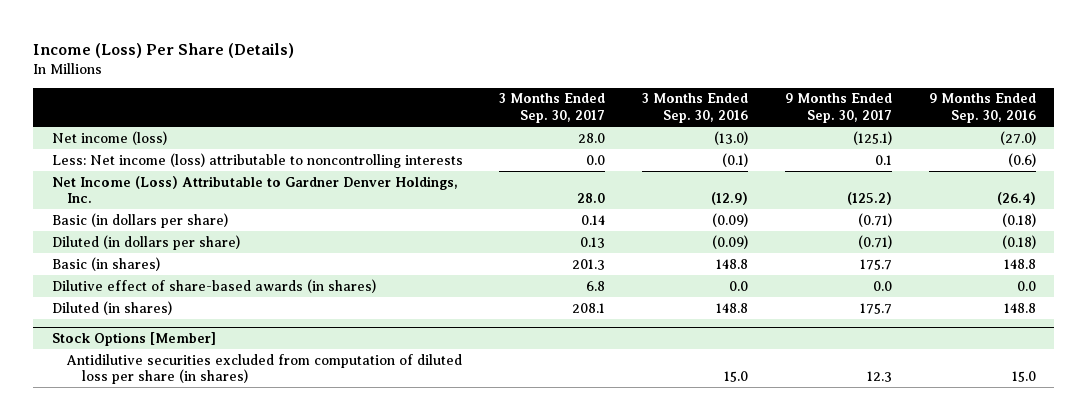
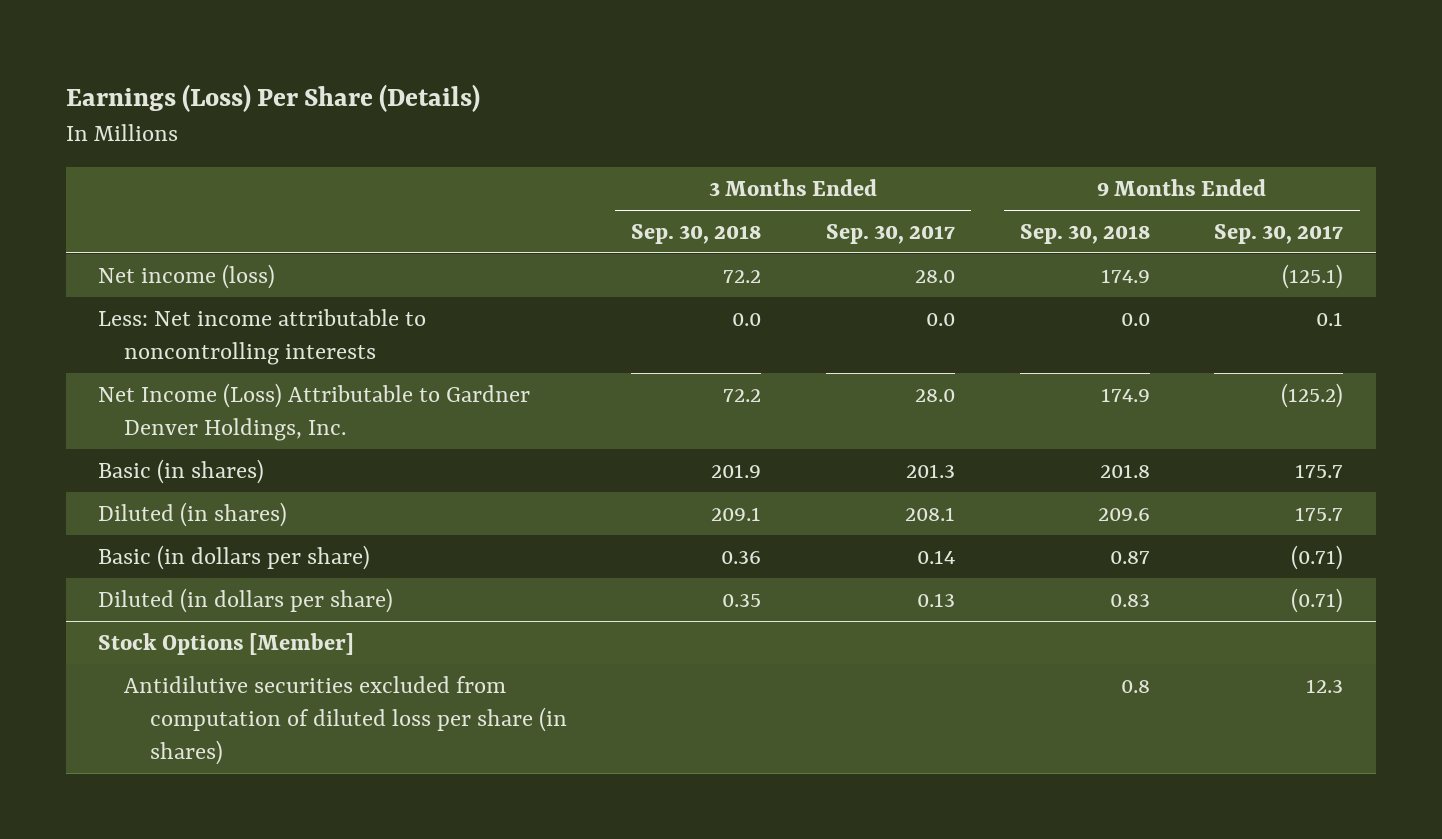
- Income (Loss) Per Share (Details)
+ Earnings (Loss) Per Share (Details)
- | 3 Months Ended Sep. 30, 2017 | 3 Months Ended Sep. 30, 2016 | 9 Months Ended Sep. 30, 2017 | 9 Months Ended Sep. 30, 2016
+ | 3 Months Ended Sep. 30, 2018 | 3 Months Ended Sep. 30, 2017 | 9 Months Ended Sep. 30, 2018 | 9 Months Ended Sep. 30, 2017
- Less: Net income (loss) attributable to noncontrolling interests | 0.0 | (0.1) | 0.1 | (0.6)
+ Less: Net income attributable to noncontrolling interests | 0.0 | 0.0 | 0.0 | 0.1
- Dilutive effect of share-based awards (in shares) | 6.8 | 0.0 | 0.0 | 0.0
moved down: Basic (in dollars per share) | 0.36 | 0.14 | 0.87 | (0.71)
moved down: Diluted (in dollars per share) | 0.35 | 0.13 | 0.83 | (0.71)

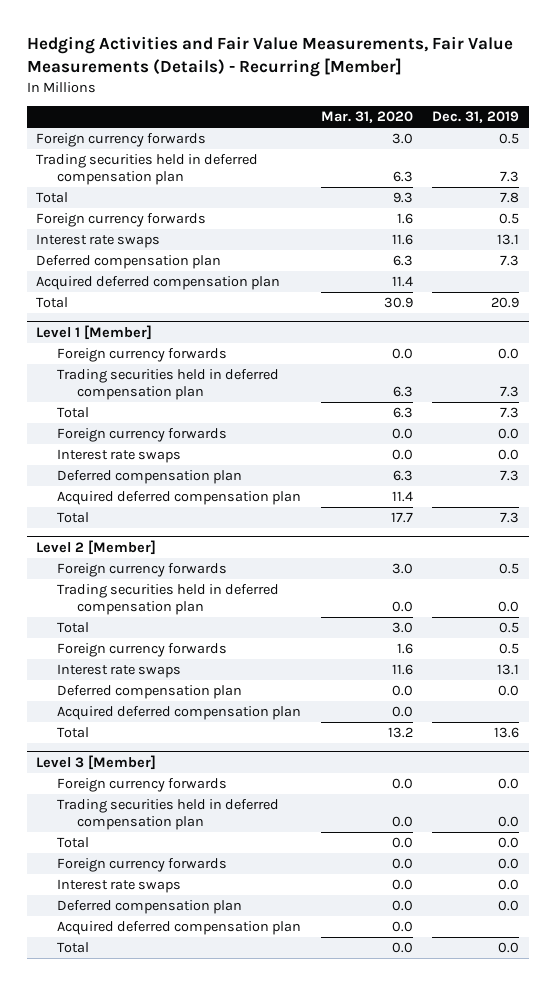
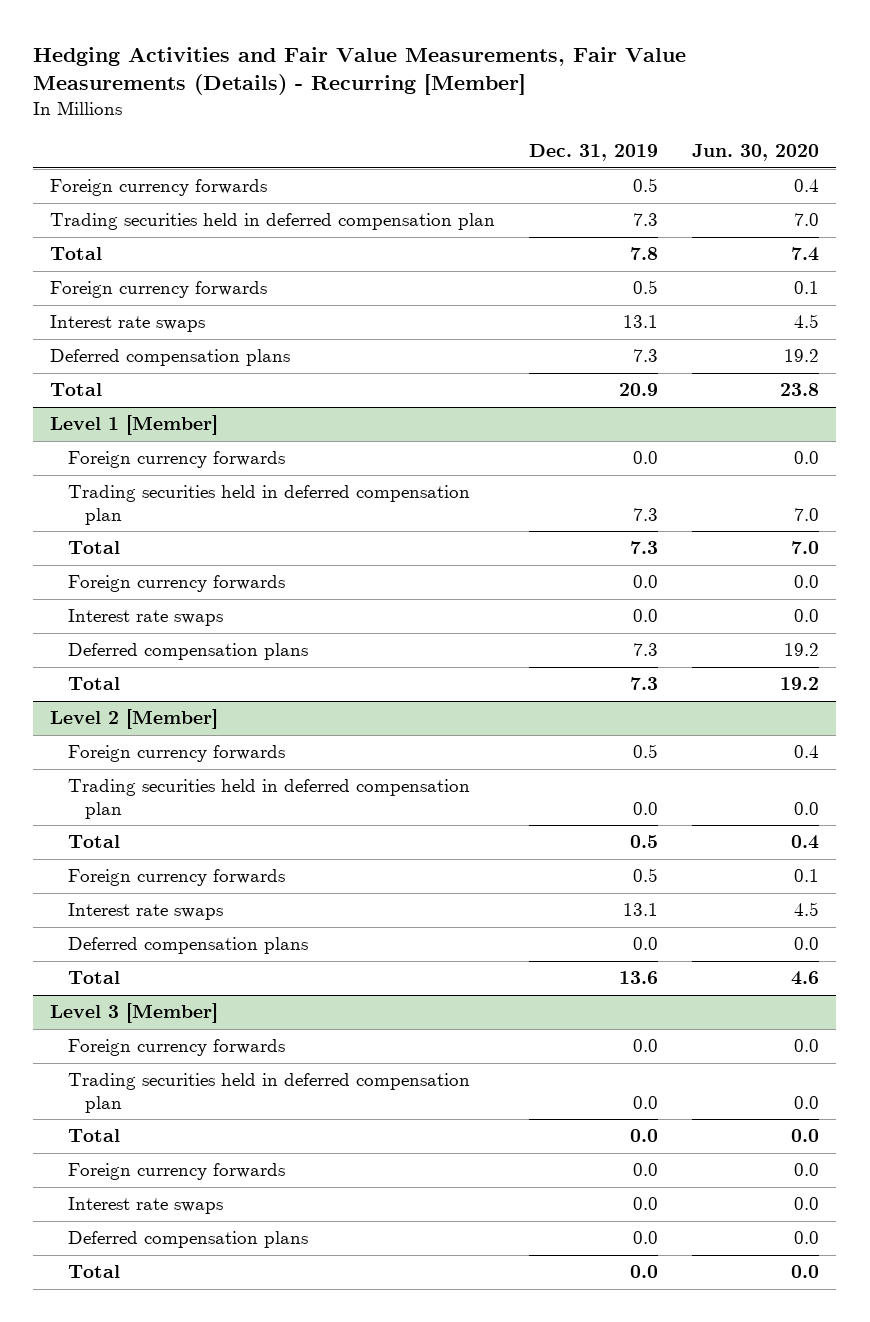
- | Mar. 31, 2020 | Dec. 31, 2019
+ | Dec. 31, 2019 | Jun. 30, 2020
- Deferred compensation plan | 6.3 | 7.3
- Acquired deferred compensation plan | 11.4 |
+ Deferred compensation plans | 7.3 | 19.2
@ Level 1 [Member]
- Deferred compensation plan | 6.3 | 7.3
- Acquired deferred compensation plan | 11.4 |
+ Deferred compensation plans | 7.3 | 19.2
@ Level 2 [Member]
- Deferred compensation plan | 0.0 | 0.0
- Acquired deferred compensation plan | 0.0 |
+ Deferred compensation plans | 0.0 | 0.0
@ Level 3 [Member]
- Deferred compensation plan | 0.0 | 0.0
- Acquired deferred compensation plan | 0.0 |
+ Deferred compensation plans | 0.0 | 0.0

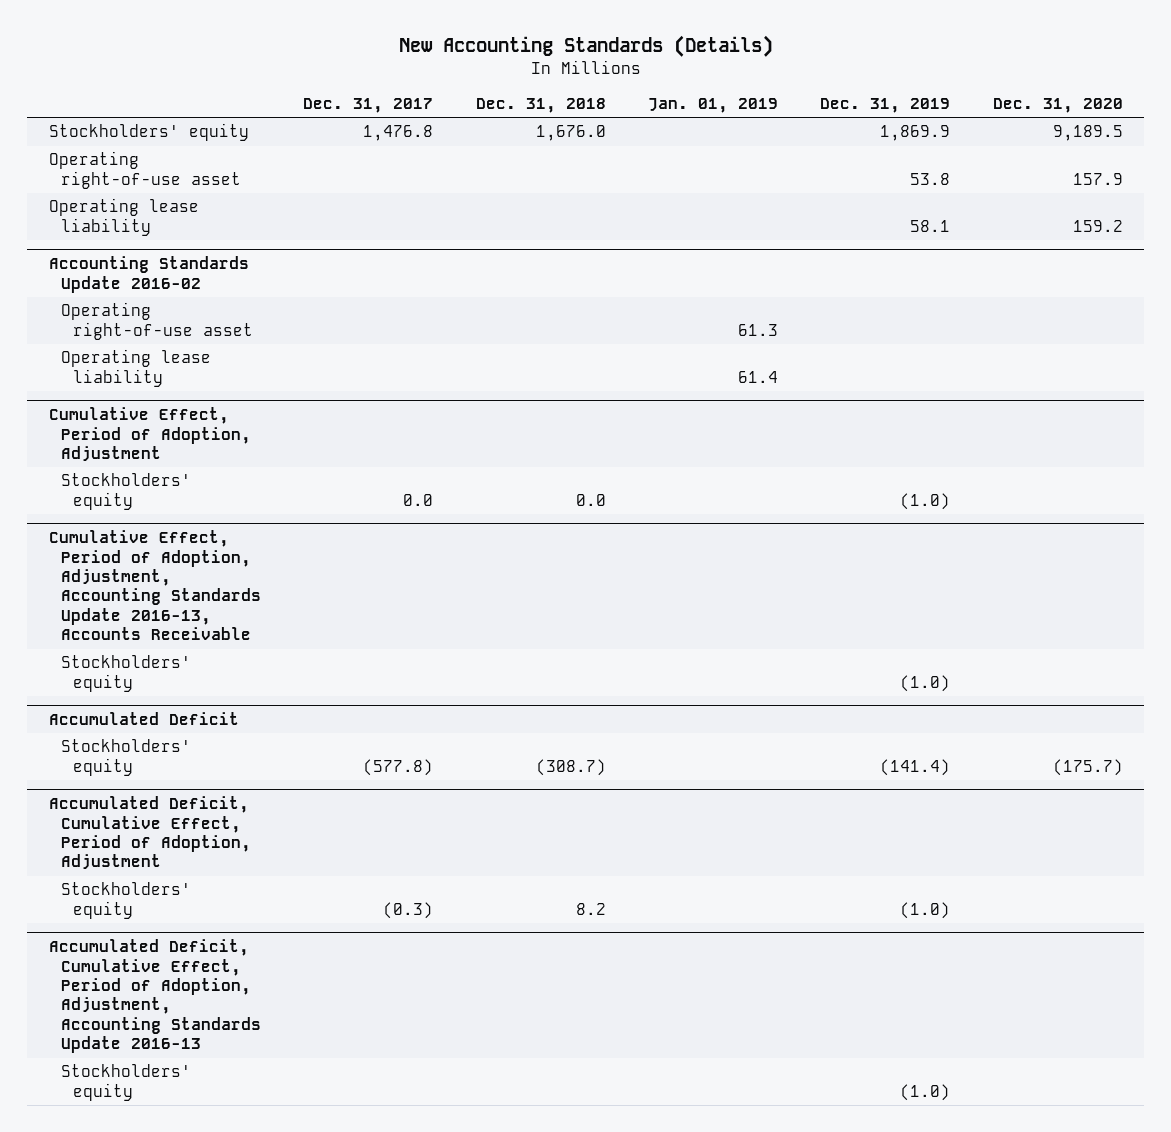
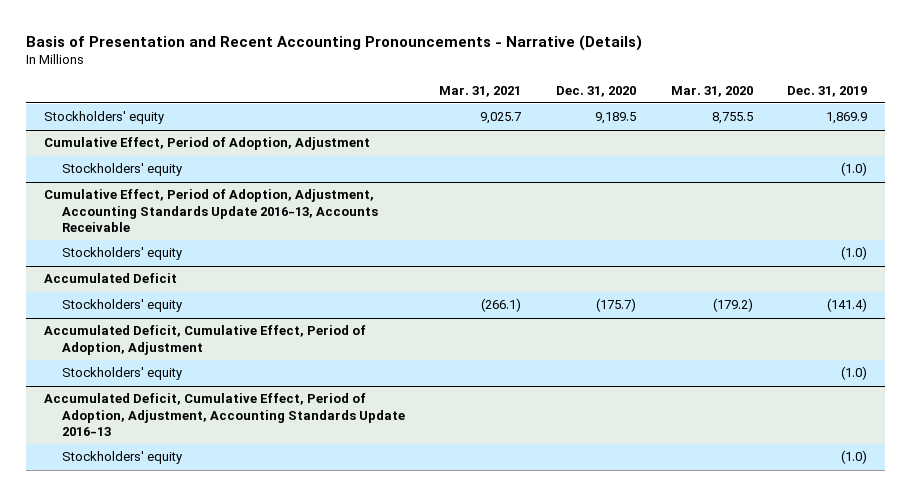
- New Accounting Standards (Details)
+ Basis of Presentation and Recent Accounting Pronouncements - Narrative (Details)
- | Dec. 31, 2017 | Dec. 31, 2018 | Jan. 01, 2019 | Dec. 31, 2019 | Dec. 31, 2020
+ | Mar. 31, 2021 | Dec. 31, 2020 | Mar. 31, 2020 | Dec. 31, 2019
- Operating right-of-use asset | | | | 53.8 | 157.9
- Operating lease liability | | | | 58.1 | 159.2
- Accounting Standards Update 2016-02
- Operating right-of-use asset | | | 61.3 | |
- Operating lease liability | | | 61.4 | |

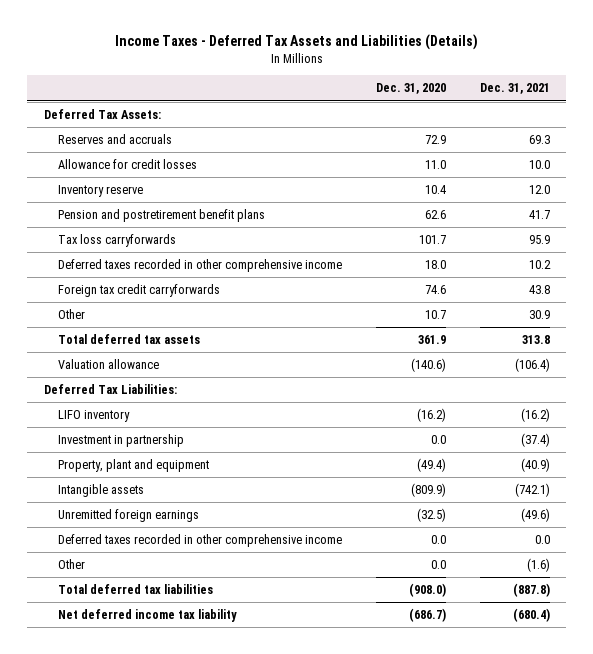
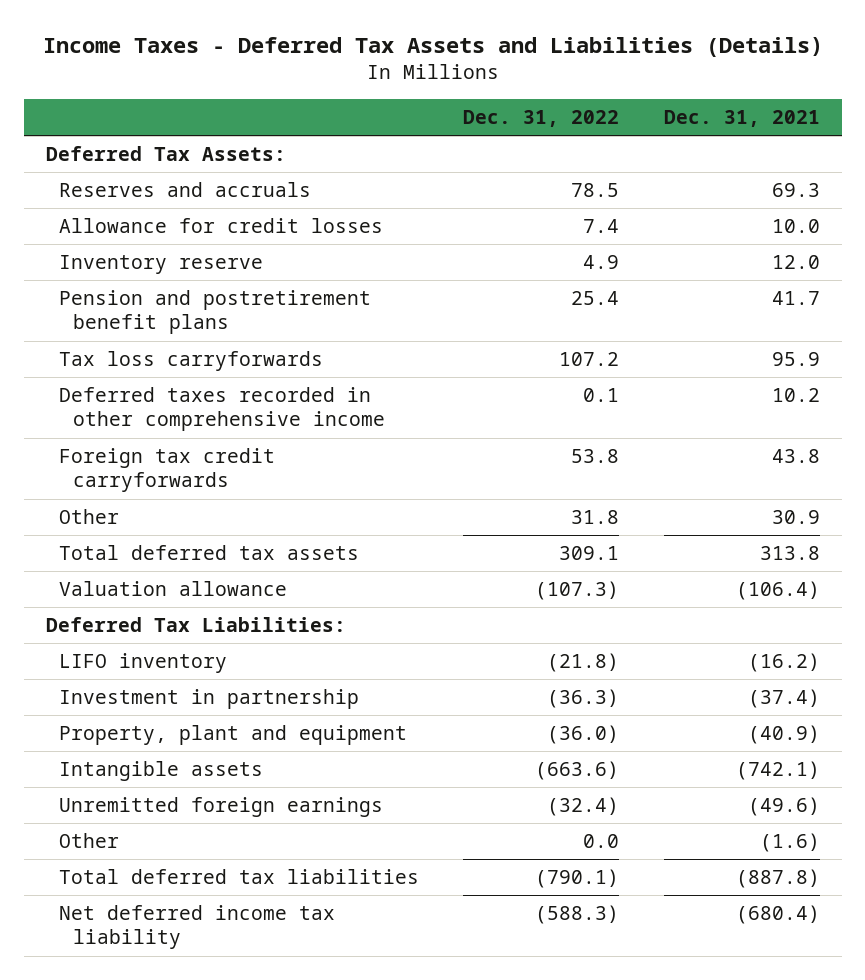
- | Dec. 31, 2020 | Dec. 31, 2021
+ | Dec. 31, 2022 | Dec. 31, 2021
- Deferred taxes recorded in other comprehensive income | 0.0 | 0.0

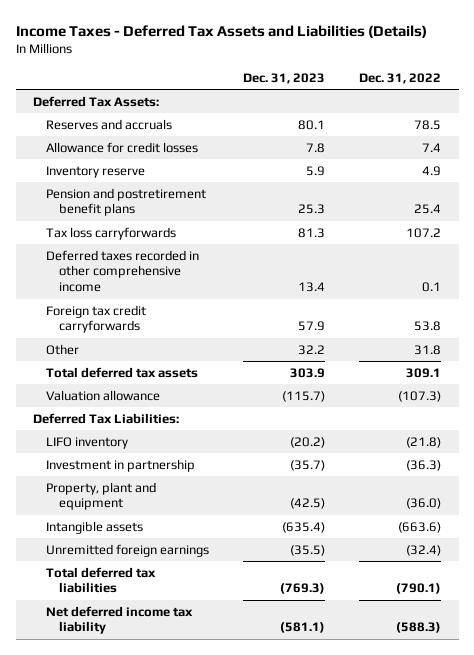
- | Dec. 31, 2022 | Dec. 31, 2021
+ | Dec. 31, 2023 | Dec. 31, 2022
- Other | 0.0 | (1.6)

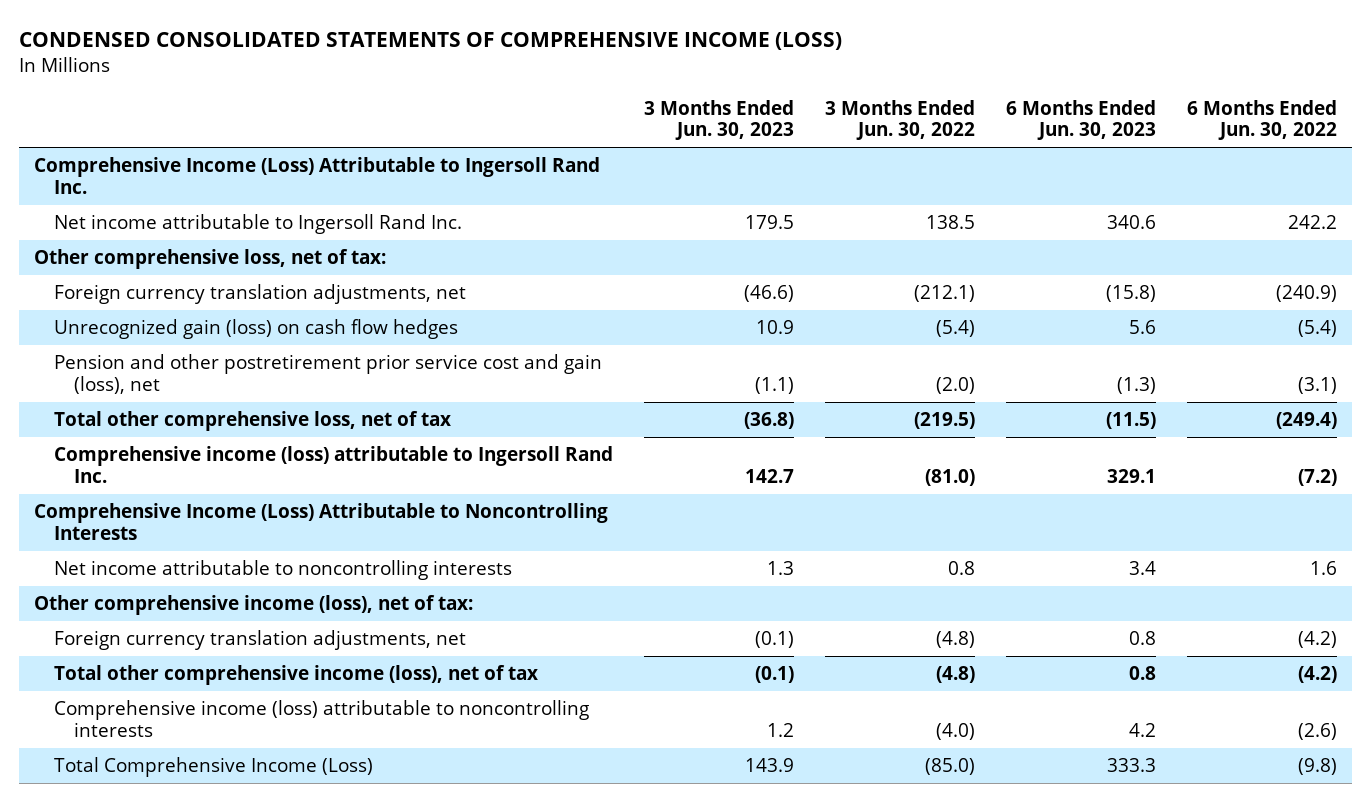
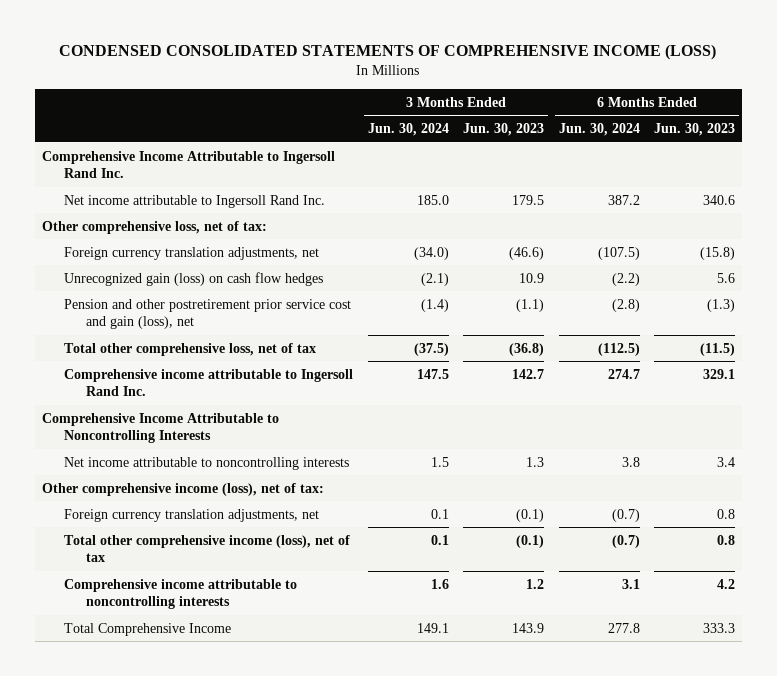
- | 3 Months Ended Jun. 30, 2023 | 3 Months Ended Jun. 30, 2022 | 6 Months Ended Jun. 30, 2023 | 6 Months Ended Jun. 30, 2022
+ | 3 Months Ended Jun. 30, 2024 | 3 Months Ended Jun. 30, 2023 | 6 Months Ended Jun. 30, 2024 | 6 Months Ended Jun. 30, 2023
- Comprehensive Income (Loss) Attributable to Ingersoll Rand Inc.
+ Comprehensive Income Attributable to Ingersoll Rand Inc.
- Comprehensive income (loss) attributable to Ingersoll Rand Inc. | 142.7 | (81.0) | 329.1 | (7.2)
- Comprehensive Income (Loss) Attributable to Noncontrolling Interests
+ Comprehensive income attributable to Ingersoll Rand Inc. | 147.5 | 142.7 | 274.7 | 329.1
+ Comprehensive Income Attributable to Noncontrolling Interests
- Comprehensive income (loss) attributable to noncontrolling interests | 1.2 | (4.0) | 4.2 | (2.6)
- Total Comprehensive Income (Loss) | 143.9 | (85.0) | 333.3 | (9.8)
+ Comprehensive income attributable to noncontrolling interests | 1.6 | 1.2 | 3.1 | 4.2
+ Total Comprehensive Income | 149.1 | 143.9 | 277.8 | 333.3

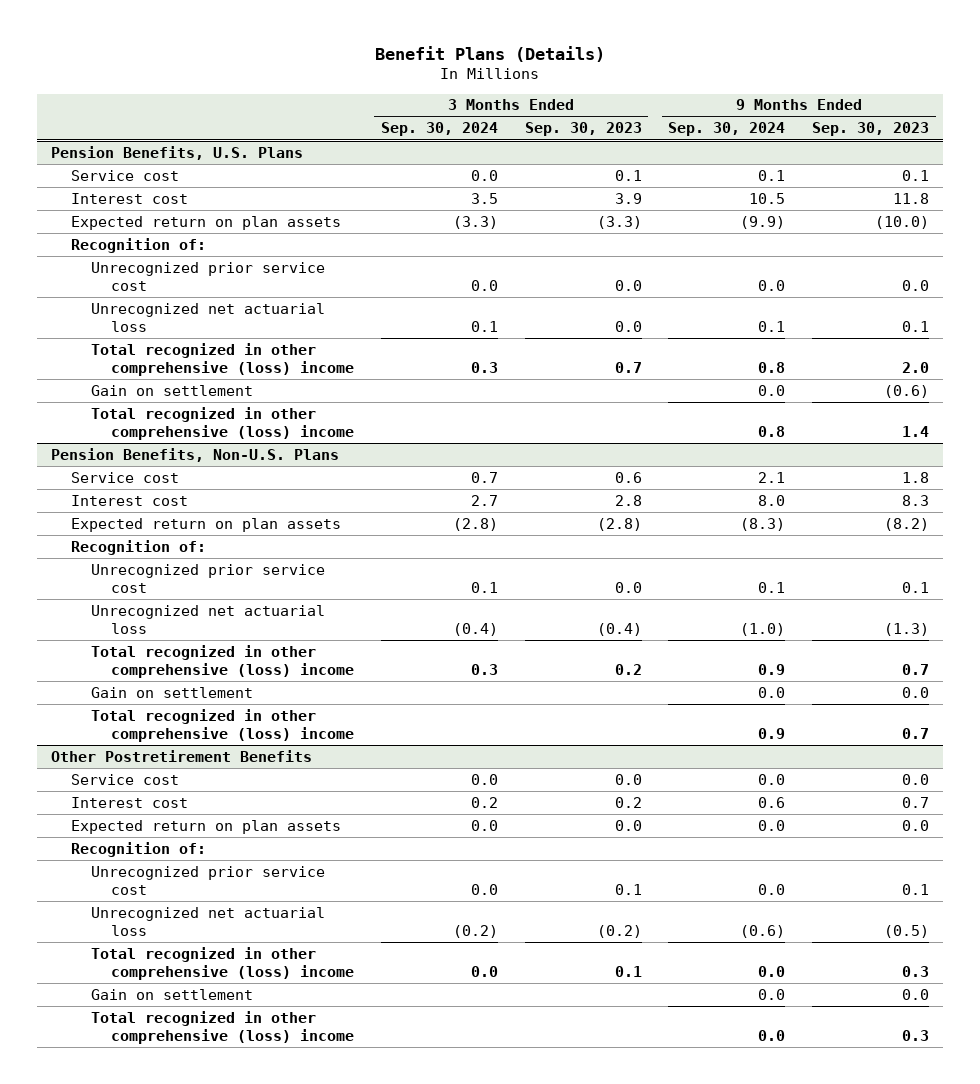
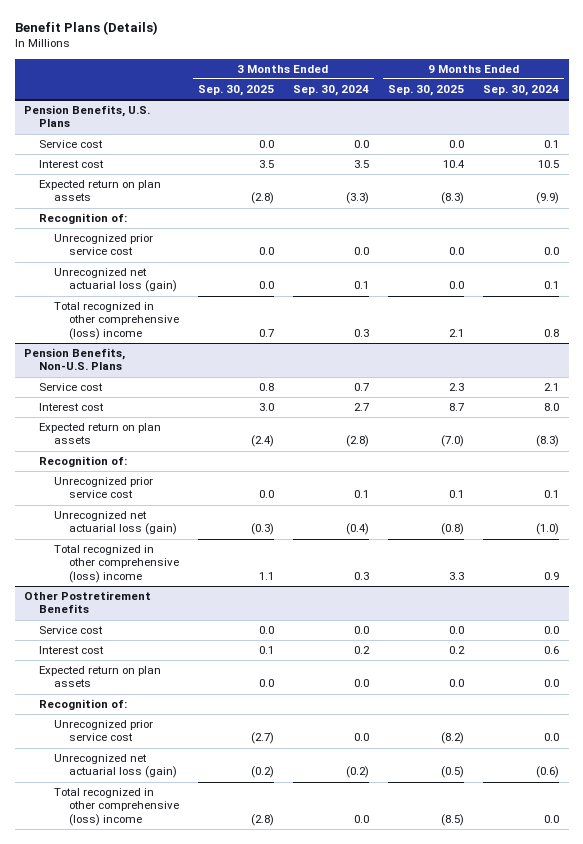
- | 3 Months Ended Sep. 30, 2024 | 3 Months Ended Sep. 30, 2023 | 9 Months Ended Sep. 30, 2024 | 9 Months Ended Sep. 30, 2023
+ | 3 Months Ended Sep. 30, 2025 | 3 Months Ended Sep. 30, 2024 | 9 Months Ended Sep. 30, 2025 | 9 Months Ended Sep. 30, 2024
@ Pension Benefits, U.S. Plans
- Unrecognized net actuarial loss | 0.1 | 0.0 | 0.1 | 0.1
+ Unrecognized net actuarial loss (gain) | 0.0 | 0.1 | 0.0 | 0.1
- Gain on settlement | | | 0.0 | (0.6)
- Total recognized in other comprehensive (loss) income | | | 0.8 | 1.4
@ Pension Benefits, Non-U.S. Plans
- Unrecognized net actuarial loss | (0.4) | (0.4) | (1.0) | (1.3)
+ Unrecognized net actuarial loss (gain) | (0.3) | (0.4) | (0.8) | (1.0)
- Gain on settlement | | | 0.0 | 0.0
- Total recognized in other comprehensive (loss) income | | | 0.9 | 0.7
@ Other Postretirement Benefits
- Unrecognized net actuarial loss | (0.2) | (0.2) | (0.6) | (0.5)
+ Unrecognized net actuarial loss (gain) | (0.2) | (0.2) | (0.5) | (0.6)
- Gain on settlement | | | 0.0 | 0.0
- Total recognized in other comprehensive (loss) income | | | 0.0 | 0.3

